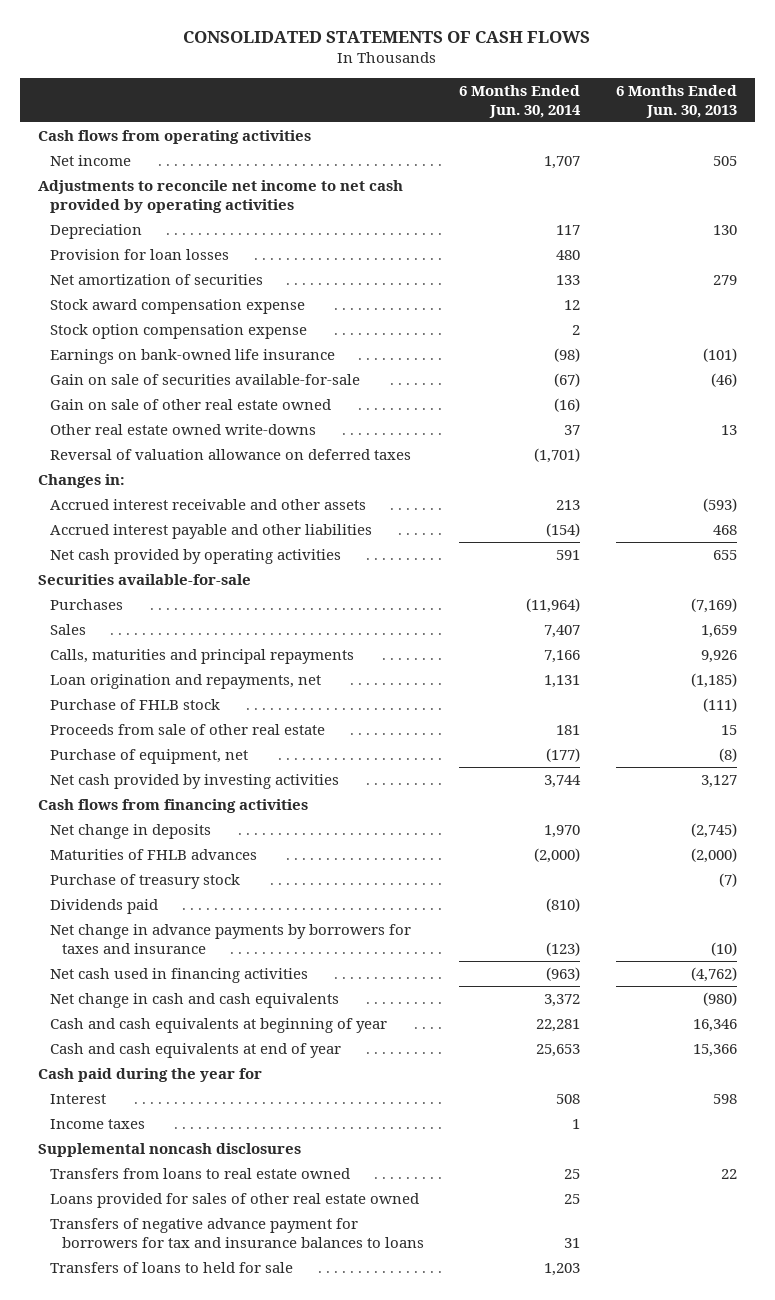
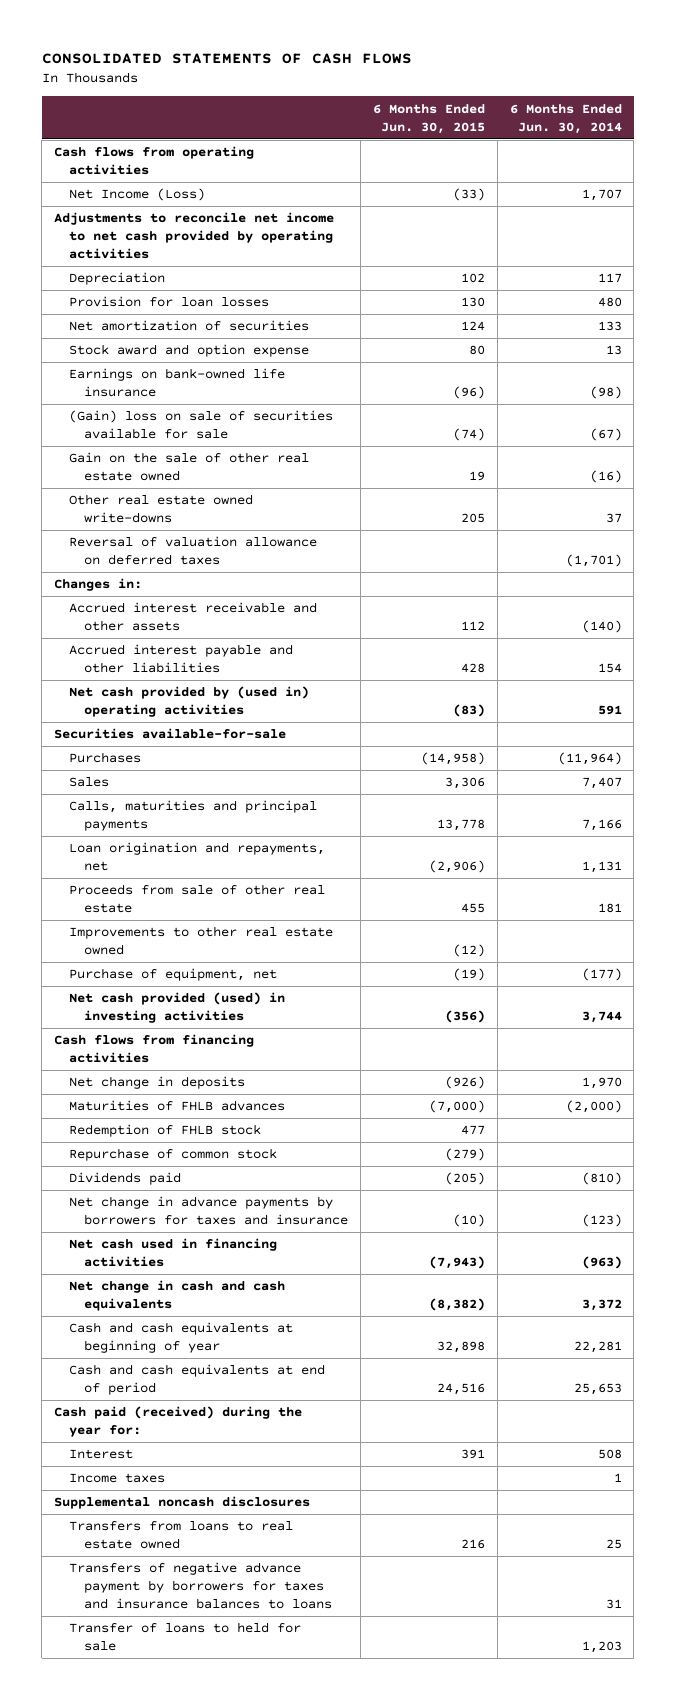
- | 6 Months Ended Jun. 30, 2014 | 6 Months Ended Jun. 30, 2013
+ | 6 Months Ended Jun. 30, 2015 | 6 Months Ended Jun. 30, 2014
- Net income | 1,707 | 505
+ Net Income (Loss) | (33) | 1,707
- Stock award compensation expense | 12 |
- Stock option compensation expense | 2 |
+ Stock award and option expense | 80 | 13
- Gain on sale of securities available-for-sale | (67) | (46)
- Gain on sale of other real estate owned | (16) |
+ (Gain) loss on sale of securities available for sale | (74) | (67)
+ Gain on the sale of other real estate owned | 19 | (16)
- Accrued interest receivable and other assets | 213 | (593)
- Accrued interest payable and other liabilities | (154) | 468
- Net cash provided by operating activities | 591 | 655
+ Accrued interest receivable and other assets | 112 | (140)
+ Accrued interest payable and other liabilities | 428 | 154
+ Net cash provided by (used in) operating activities | (83) | 591
- Calls, maturities and principal repayments | 7,166 | 9,926
+ Calls, maturities and principal payments | 13,778 | 7,166
- Purchase of FHLB stock | | (111)
+ Improvements to other real estate owned | (12) |
- Net cash provided by investing activities | 3,744 | 3,127
+ Net cash provided (used) in investing activities | (356) | 3,744
- Purchase of treasury stock | | (7)
+ Redemption of FHLB stock | 477 |
+ Repurchase of common stock | (279) |
- Cash and cash equivalents at end of year | 25,653 | 15,366
- Cash paid during the year for
+ Cash and cash equivalents at end of period | 24,516 | 25,653
+ Cash paid (received) during the year for:
- Loans provided for sales of other real estate owned | 25 |
- Transfers of negative advance payment for borrowers for tax and insurance balances to loans | 31 |
- Transfers of loans to held for sale | 1,203 |
+ Transfers of negative advance payment by borrowers for taxes and insurance balances to loans | | 31
+ Transfer of loans to held for sale | | 1,203

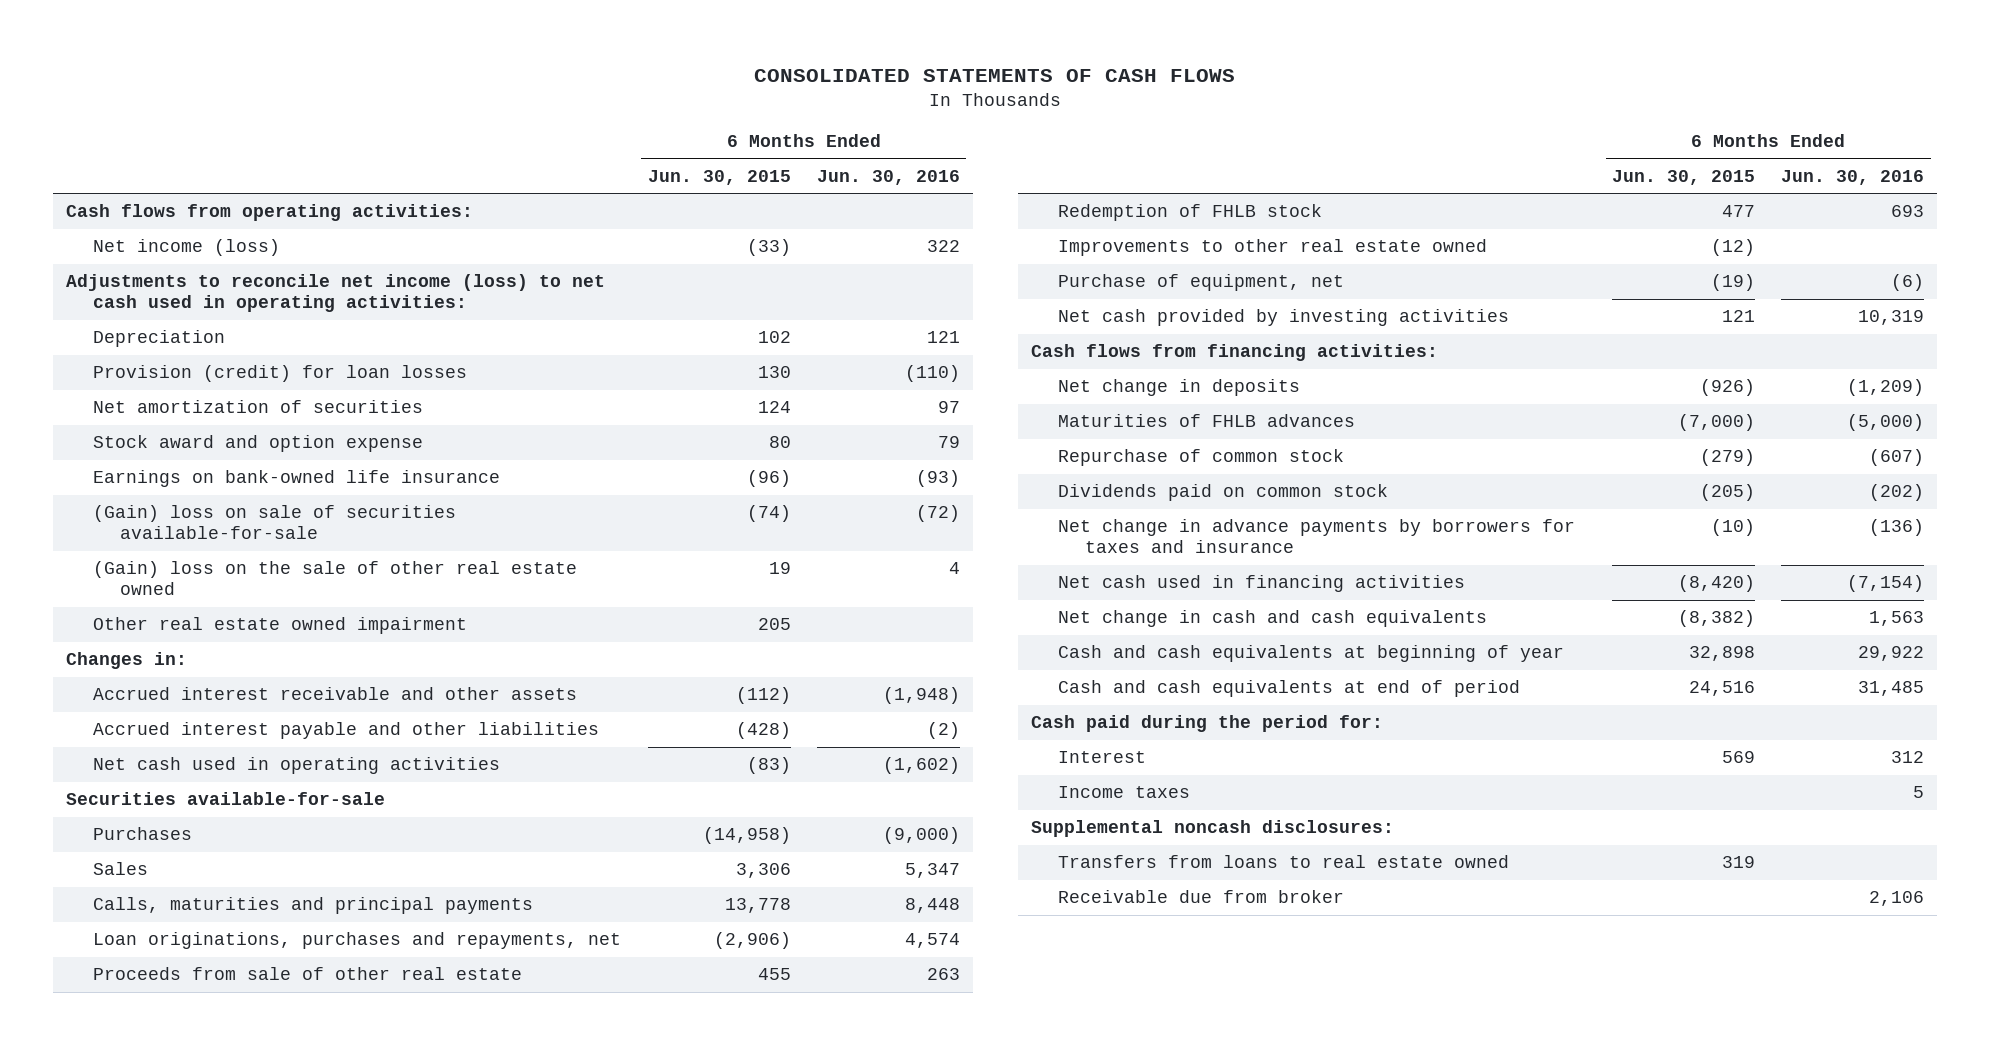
- | 6 Months Ended Jun. 30, 2015 | 6 Months Ended Jun. 30, 2014
+ | 6 Months Ended Jun. 30, 2015 | 6 Months Ended Jun. 30, 2016
- Cash flows from operating activities
- Net Income (Loss) | (33) | 1,707
- Adjustments to reconcile net income to net cash provided by operating activities
+ Cash flows from operating activities:
+ Net income (loss) | (33) | 322
+ Adjustments to reconcile net income (loss) to net cash used in operating activities:
- Provision for loan losses | 130 | 480
+ Provision (credit) for loan losses | 130 | (110)
- (Gain) loss on sale of securities available for sale | (74) | (67)
- Gain on the sale of other real estate owned | 19 | (16)
- Other real estate owned write-downs | 205 | 37
- Reversal of valuation allowance on deferred taxes | | (1,701)
+ (Gain) loss on sale of securities available-for-sale | (74) | (72)
+ (Gain) loss on the sale of other real estate owned | 19 | 4
+ Other real estate owned impairment | 205 |
- Accrued interest receivable and other assets | 112 | (140)
- Accrued interest payable and other liabilities | 428 | 154
- Net cash provided by (used in) operating activities | (83) | 591
+ Accrued interest receivable and other assets | (112) | (1,948)
+ Accrued interest payable and other liabilities | (428) | (2)
+ Net cash used in operating activities | (83) | (1,602)
- Loan origination and repayments, net | (2,906) | 1,131
+ Loan originations, purchases and repayments, net | (2,906) | 4,574
moved up: Redemption of FHLB stock | 477 | 693
- Net cash provided (used) in investing activities | (356) | 3,744
- Cash flows from financing activities
+ Net cash provided by investing activities | 121 | 10,319
+ Cash flows from financing activities:
- Dividends paid | (205) | (810)
+ Dividends paid on common stock | (205) | (202)
- Net cash used in financing activities | (7,943) | (963)
+ Net cash used in financing activities | (8,420) | (7,154)
- Cash paid (received) during the year for:
- Interest | 391 | 508
+ Cash paid during the period for:
+ Interest | 569 | 312
- Supplemental noncash disclosures
- Transfers from loans to real estate owned | 216 | 25
- Transfers of negative advance payment by borrowers for taxes and insurance balances to loans | | 31
- Transfer of loans to held for sale | | 1,203
+ Supplemental noncash disclosures:
+ Transfers from loans to real estate owned | 319 |
+ Receivable due from broker | | 2,106

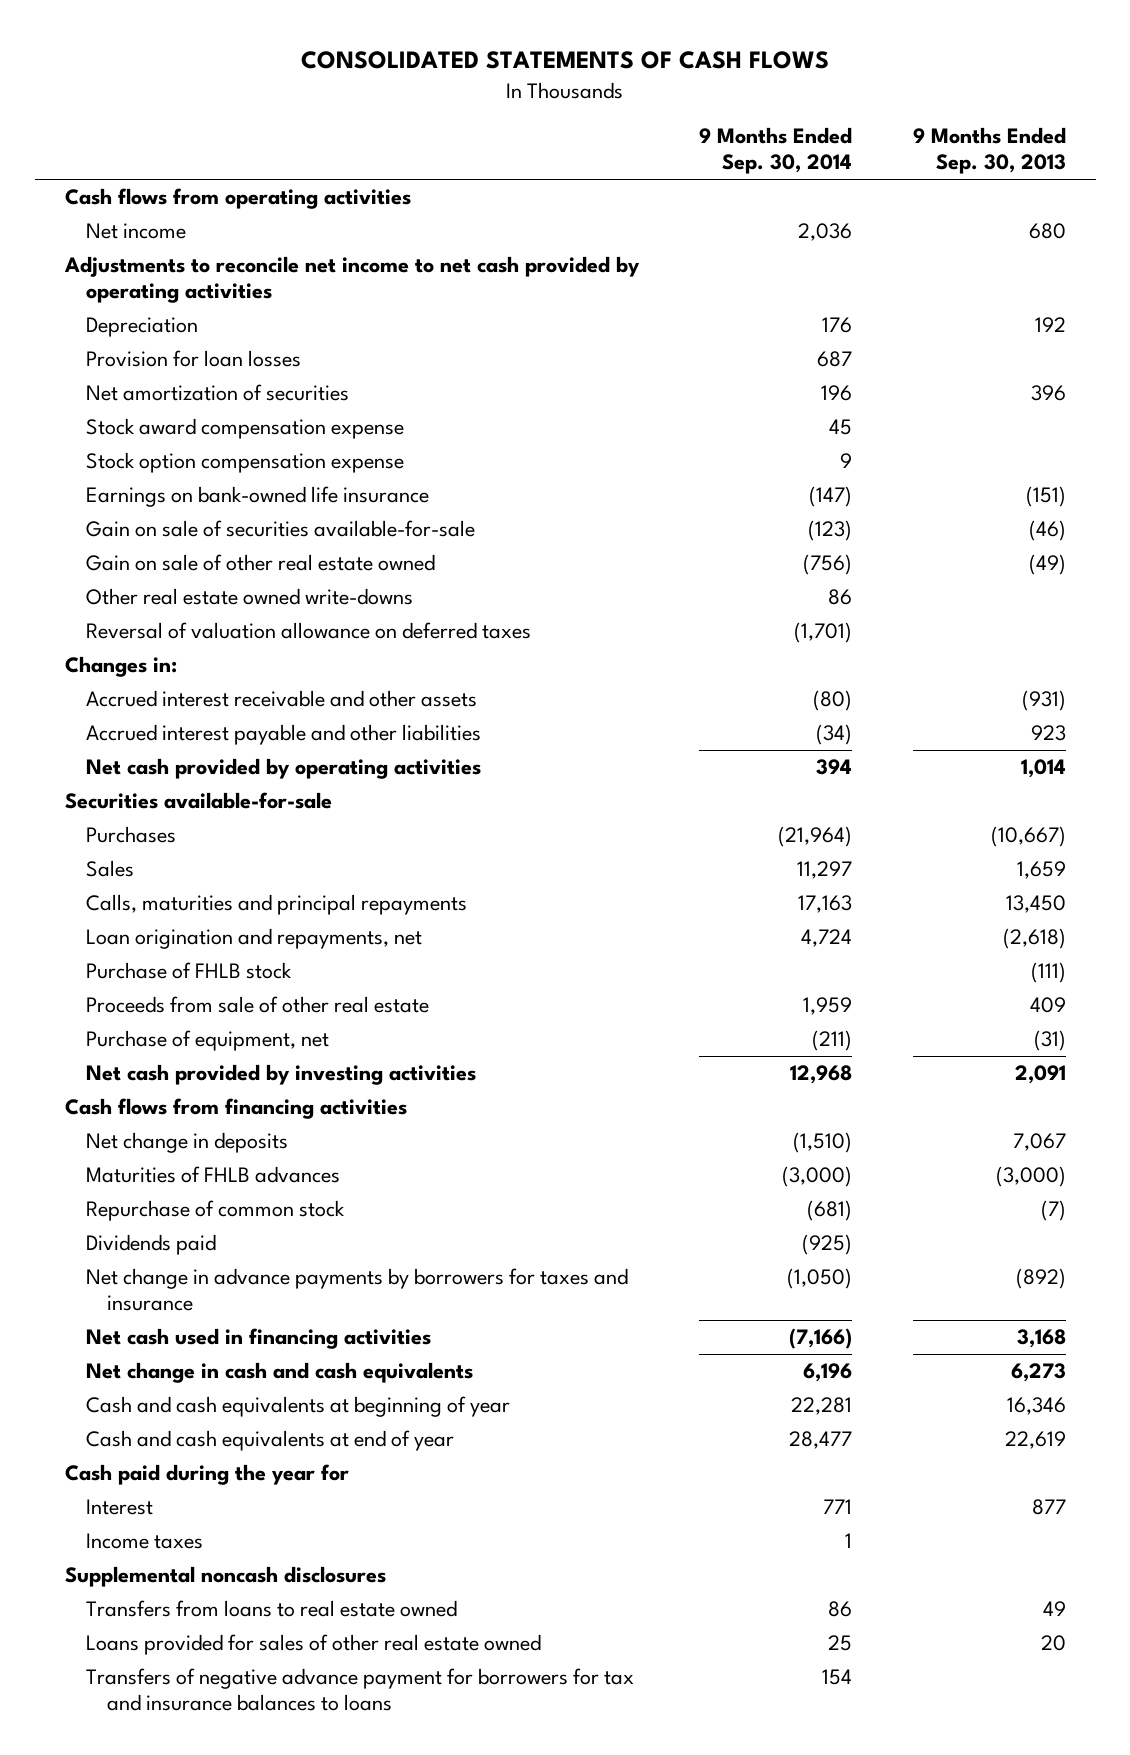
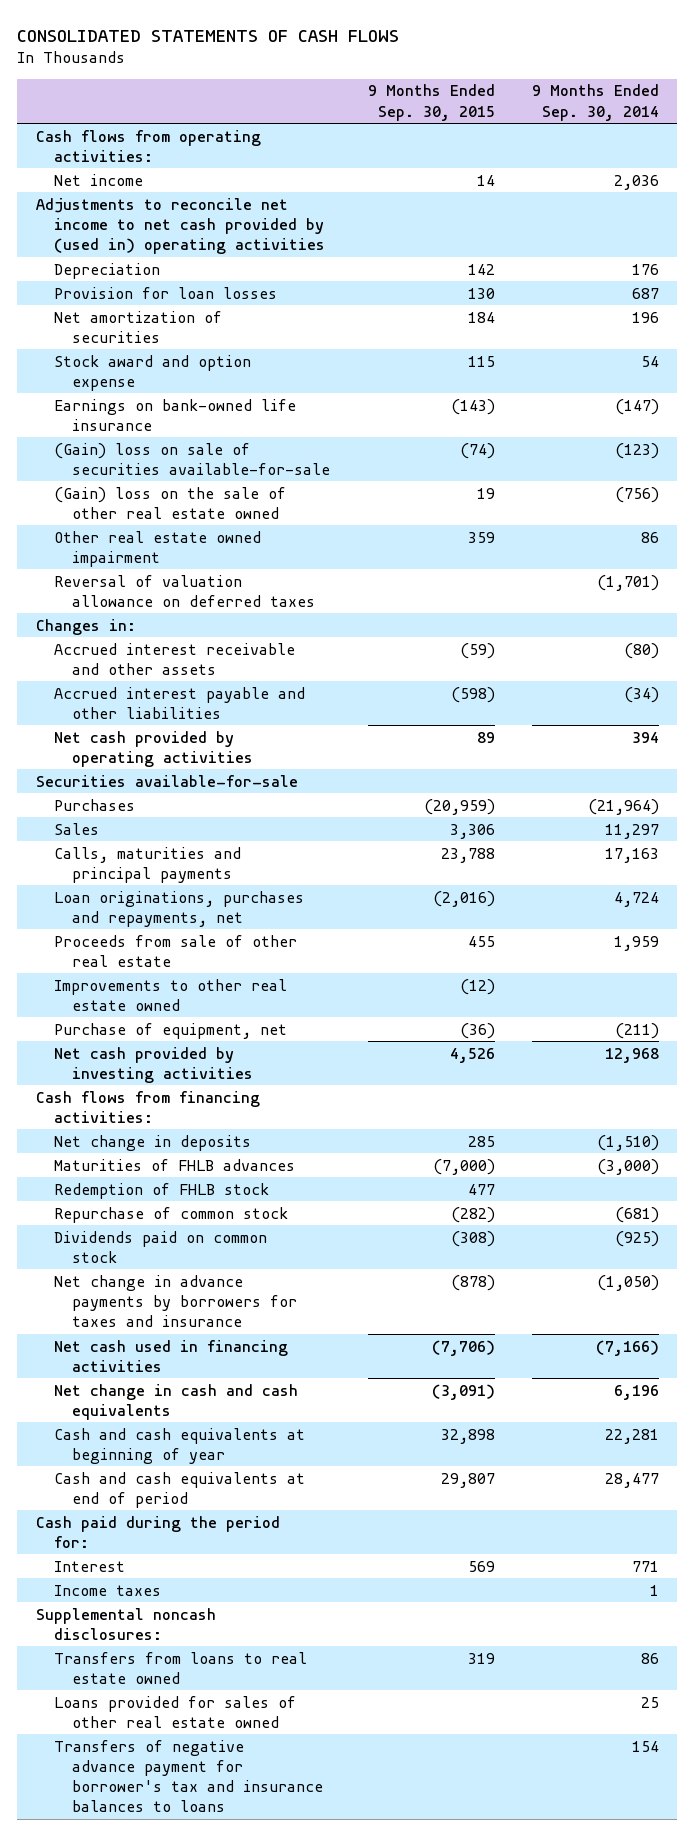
- | 9 Months Ended Sep. 30, 2014 | 9 Months Ended Sep. 30, 2013
+ | 9 Months Ended Sep. 30, 2015 | 9 Months Ended Sep. 30, 2014
- Cash flows from operating activities
+ Cash flows from operating activities:
- Adjustments to reconcile net income to net cash provided by operating activities
+ Adjustments to reconcile net income to net cash provided by (used in) operating activities
- Stock award compensation expense | 45 |
- Stock option compensation expense | 9 |
+ Stock award and option expense | 115 | 54
- Gain on sale of securities available-for-sale | (123) | (46)
- Gain on sale of other real estate owned | (756) | (49)
- Other real estate owned write-downs | 86 |
+ (Gain) loss on sale of securities available-for-sale | (74) | (123)
+ (Gain) loss on the sale of other real estate owned | 19 | (756)
+ Other real estate owned impairment | 359 | 86
- Calls, maturities and principal repayments | 17,163 | 13,450
- Loan origination and repayments, net | 4,724 | (2,618)
- Purchase of FHLB stock | | (111)
+ Calls, maturities and principal payments | 23,788 | 17,163
+ Loan originations, purchases and repayments, net | (2,016) | 4,724
+ Improvements to other real estate owned | (12) |
- Cash flows from financing activities
+ Cash flows from financing activities:
+ Redemption of FHLB stock | 477 |
- Dividends paid | (925) |
+ Dividends paid on common stock | (308) | (925)
- Cash and cash equivalents at end of year | 28,477 | 22,619
- Cash paid during the year for
+ Cash and cash equivalents at end of period | 29,807 | 28,477
+ Cash paid during the period for:
- Supplemental noncash disclosures
+ Supplemental noncash disclosures:
- Transfers of negative advance payment for borrowers for tax and insurance balances to loans | 154 |
+ Transfers of negative advance payment for borrower's tax and insurance balances to loans | | 154

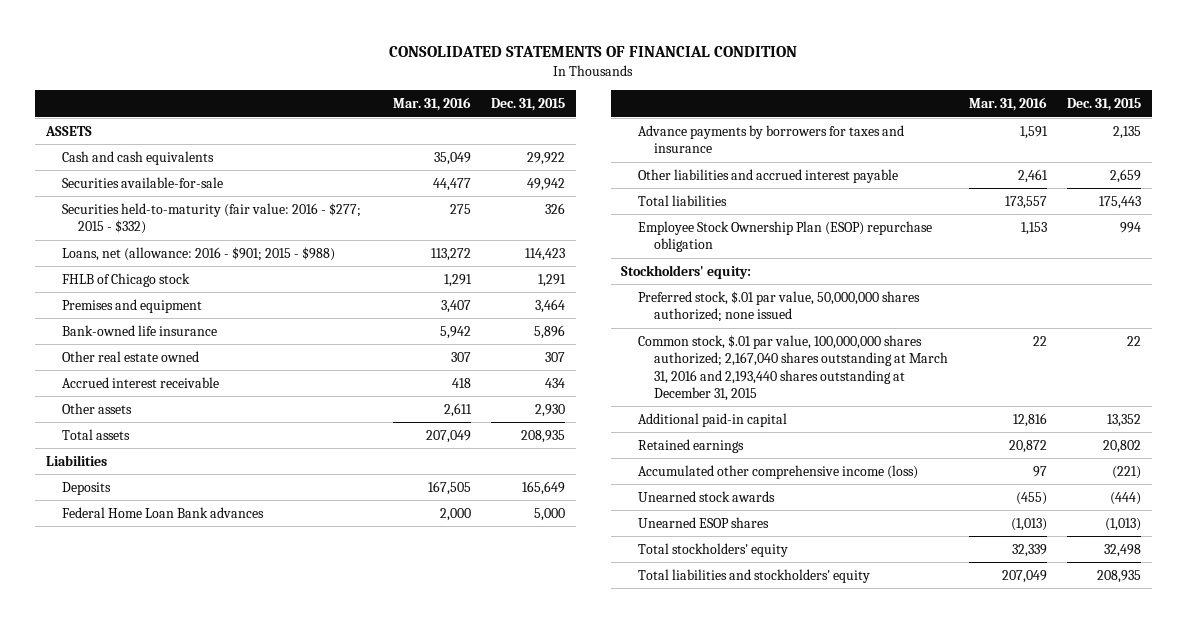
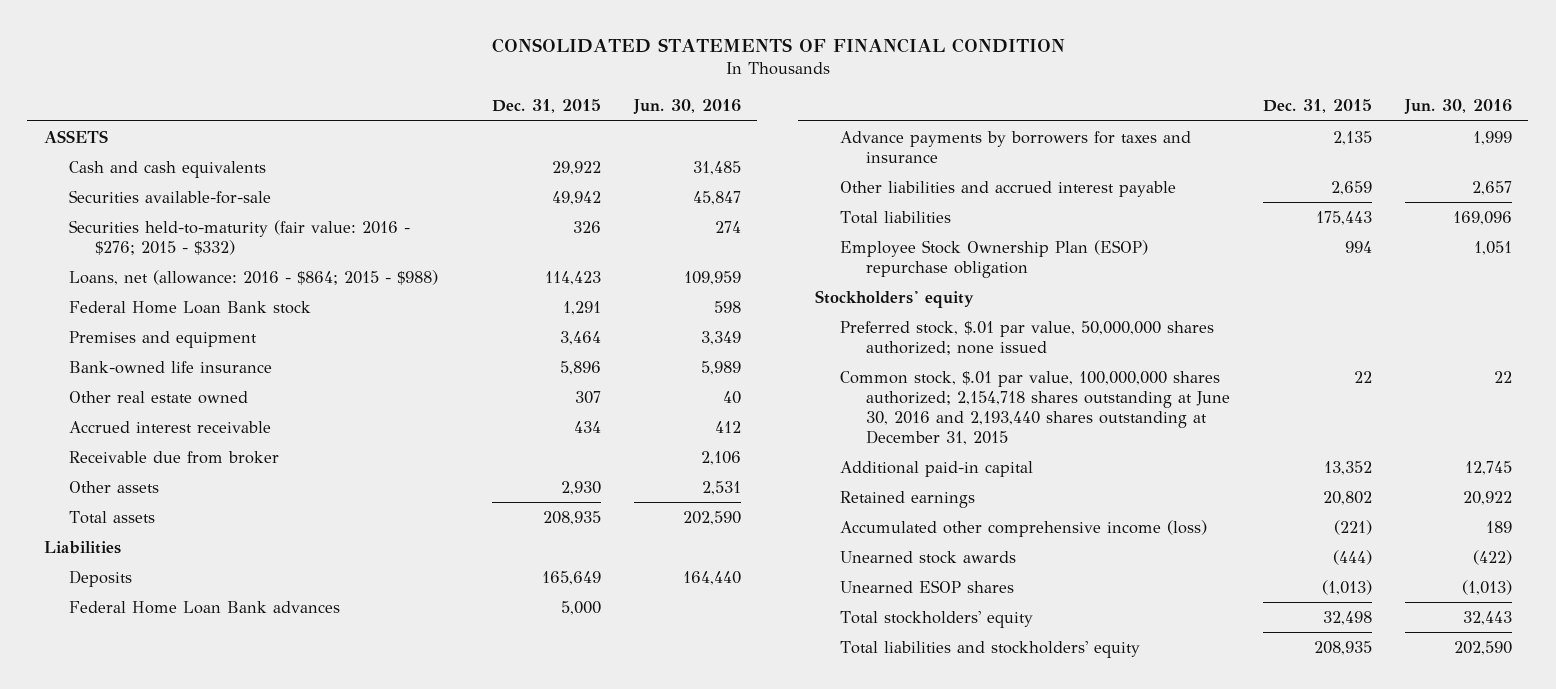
- | Mar. 31, 2016 | Dec. 31, 2015
+ | Dec. 31, 2015 | Jun. 30, 2016
- Securities held-to-maturity (fair value: 2016 - $277; 2015 - $332) | 275 | 326
- Loans, net (allowance: 2016 - $901; 2015 - $988) | 113,272 | 114,423
- FHLB of Chicago stock | 1,291 | 1,291
+ Securities held-to-maturity (fair value: 2016 - $276; 2015 - $332) | 326 | 274
+ Loans, net (allowance: 2016 - $864; 2015 - $988) | 114,423 | 109,959
+ Federal Home Loan Bank stock | 1,291 | 598
+ Receivable due from broker | | 2,106
- Stockholders' equity:
+ Stockholders' equity
- Common stock, $.01 par value, 100,000,000 shares authorized; 2,167,040 shares outstanding at March 31, 2016 and 2,193,440 shares outstanding at December 31, 2015 | 22 | 22
+ Common stock, $.01 par value, 100,000,000 shares authorized; 2,154,718 shares outstanding at June 30, 2016 and 2,193,440 shares outstanding at December 31, 2015 | 22 | 22

